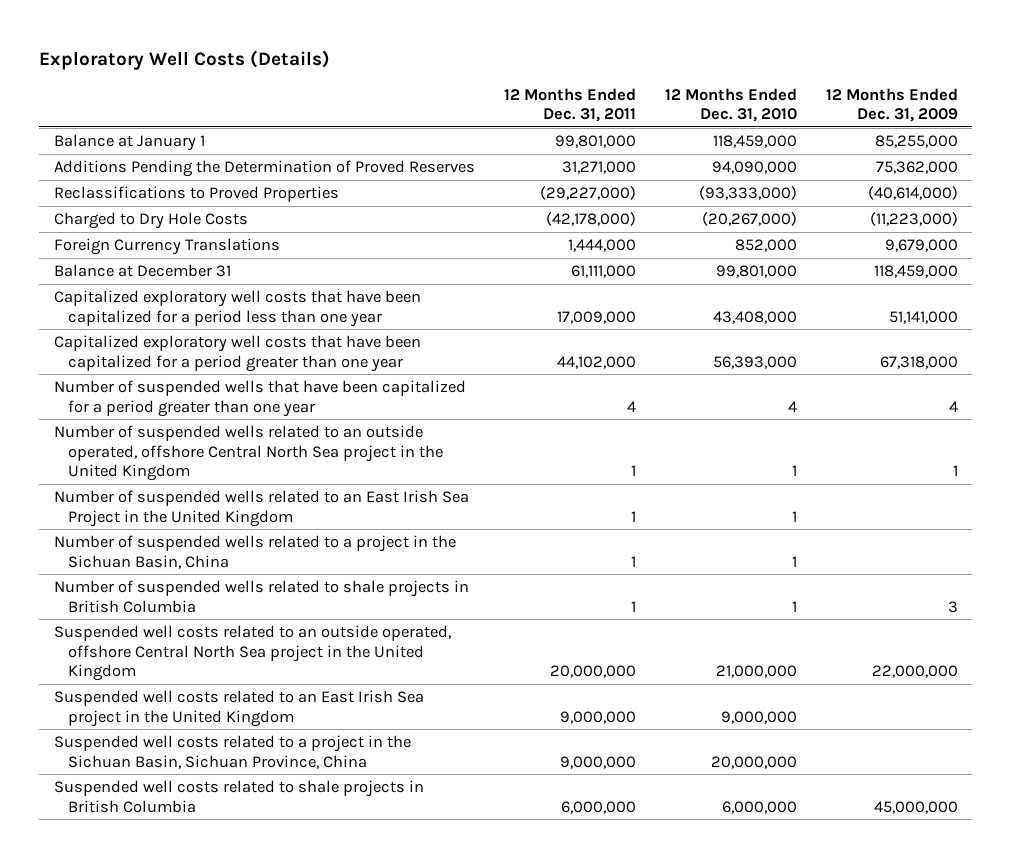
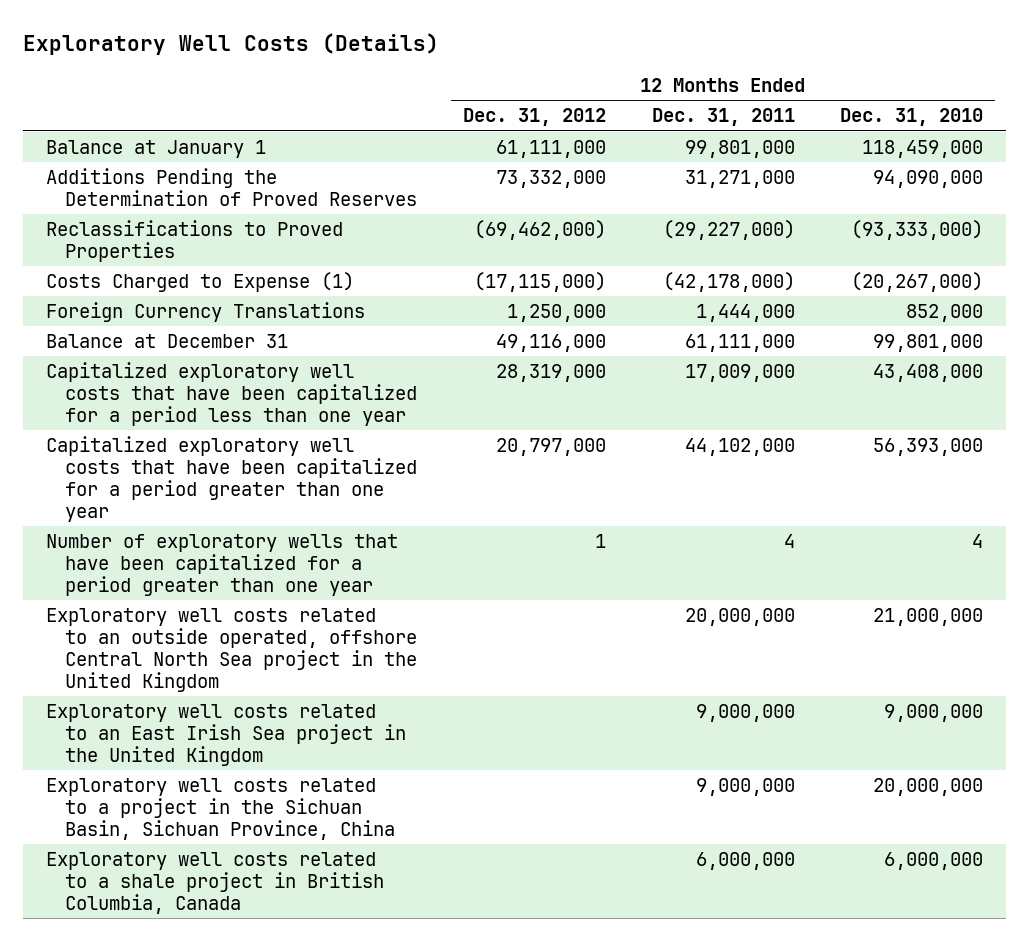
- | 12 Months Ended Dec. 31, 2011 | 12 Months Ended Dec. 31, 2010 | 12 Months Ended Dec. 31, 2009
+ | 12 Months Ended Dec. 31, 2012 | 12 Months Ended Dec. 31, 2011 | 12 Months Ended Dec. 31, 2010
- Charged to Dry Hole Costs | (42,178,000) | (20,267,000) | (11,223,000)
+ Costs Charged to Expense (1) | (17,115,000) | (42,178,000) | (20,267,000)
- Number of suspended wells that have been capitalized for a period greater than one year | 4 | 4 | 4
- Number of suspended wells related to an outside operated, offshore Central North Sea project in the United Kingdom | 1 | 1 | 1
- Number of suspended wells related to an East Irish Sea Project in the United Kingdom | 1 | 1 |
- Number of suspended wells related to a project in the Sichuan Basin, China | 1 | 1 |
- Number of suspended wells related to shale projects in British Columbia | 1 | 1 | 3
- Suspended well costs related to an outside operated, offshore Central North Sea project in the United Kingdom | 20,000,000 | 21,000,000 | 22,000,000
- Suspended well costs related to an East Irish Sea project in the United Kingdom | 9,000,000 | 9,000,000 |
- Suspended well costs related to a project in the Sichuan Basin, Sichuan Province, China | 9,000,000 | 20,000,000 |
- Suspended well costs related to shale projects in British Columbia | 6,000,000 | 6,000,000 | 45,000,000
+ Number of exploratory wells that have been capitalized for a period greater than one year | 1 | 4 | 4
+ Exploratory well costs related to an outside operated, offshore Central North Sea project in the United Kingdom | | 20,000,000 | 21,000,000
+ Exploratory well costs related to an East Irish Sea project in the United Kingdom | | 9,000,000 | 9,000,000
+ Exploratory well costs related to a project in the Sichuan Basin, Sichuan Province, China | | 9,000,000 | 20,000,000
+ Exploratory well costs related to a shale project in British Columbia, Canada | | 6,000,000 | 6,000,000

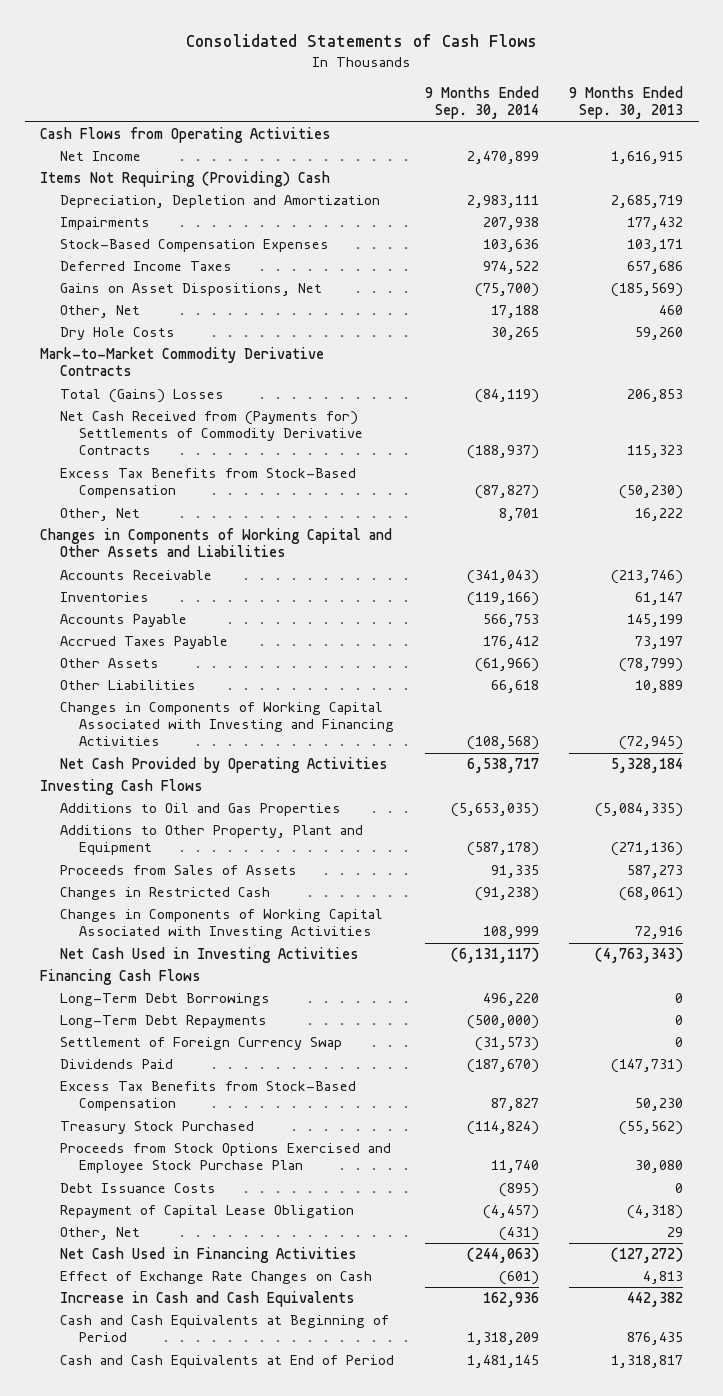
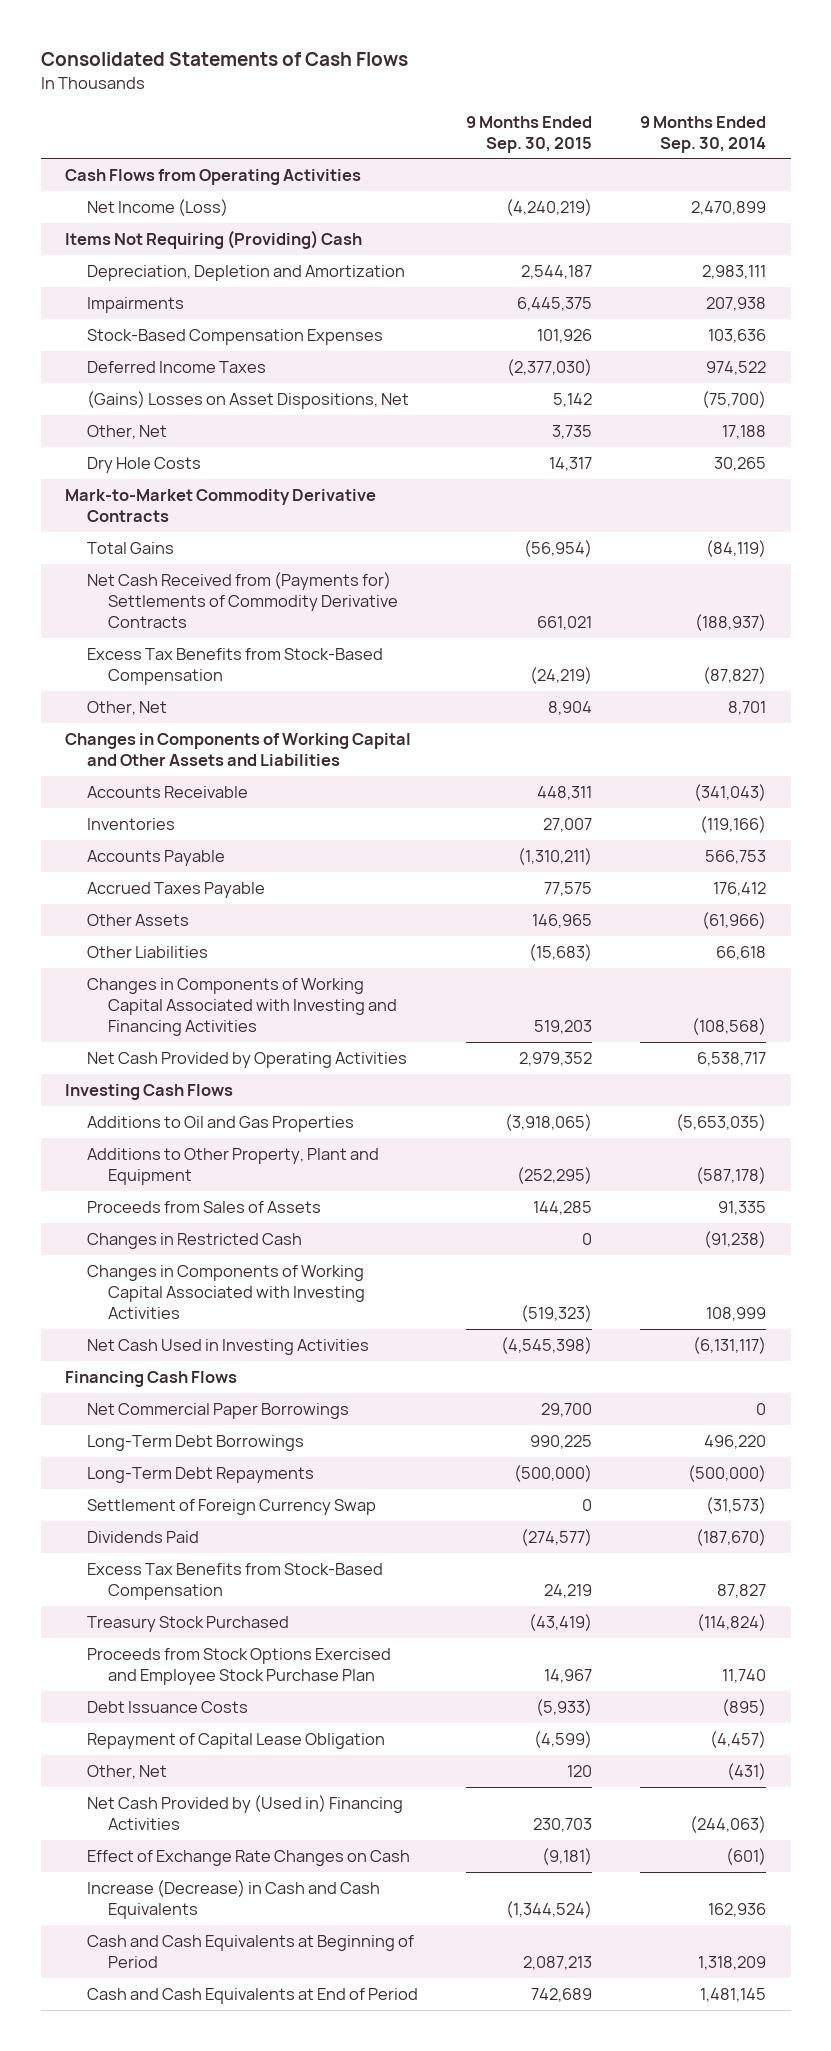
- | 9 Months Ended Sep. 30, 2014 | 9 Months Ended Sep. 30, 2013
+ | 9 Months Ended Sep. 30, 2015 | 9 Months Ended Sep. 30, 2014
- Net Income | 2,470,899 | 1,616,915
+ Net Income (Loss) | (4,240,219) | 2,470,899
- Gains on Asset Dispositions, Net | (75,700) | (185,569)
+ (Gains) Losses on Asset Dispositions, Net | 5,142 | (75,700)
- Total (Gains) Losses | (84,119) | 206,853
+ Total Gains | (56,954) | (84,119)
+ Net Commercial Paper Borrowings | 29,700 | 0
- Net Cash Used in Financing Activities | (244,063) | (127,272)
+ Net Cash Provided by (Used in) Financing Activities | 230,703 | (244,063)
- Increase in Cash and Cash Equivalents | 162,936 | 442,382
+ Increase (Decrease) in Cash and Cash Equivalents | (1,344,524) | 162,936

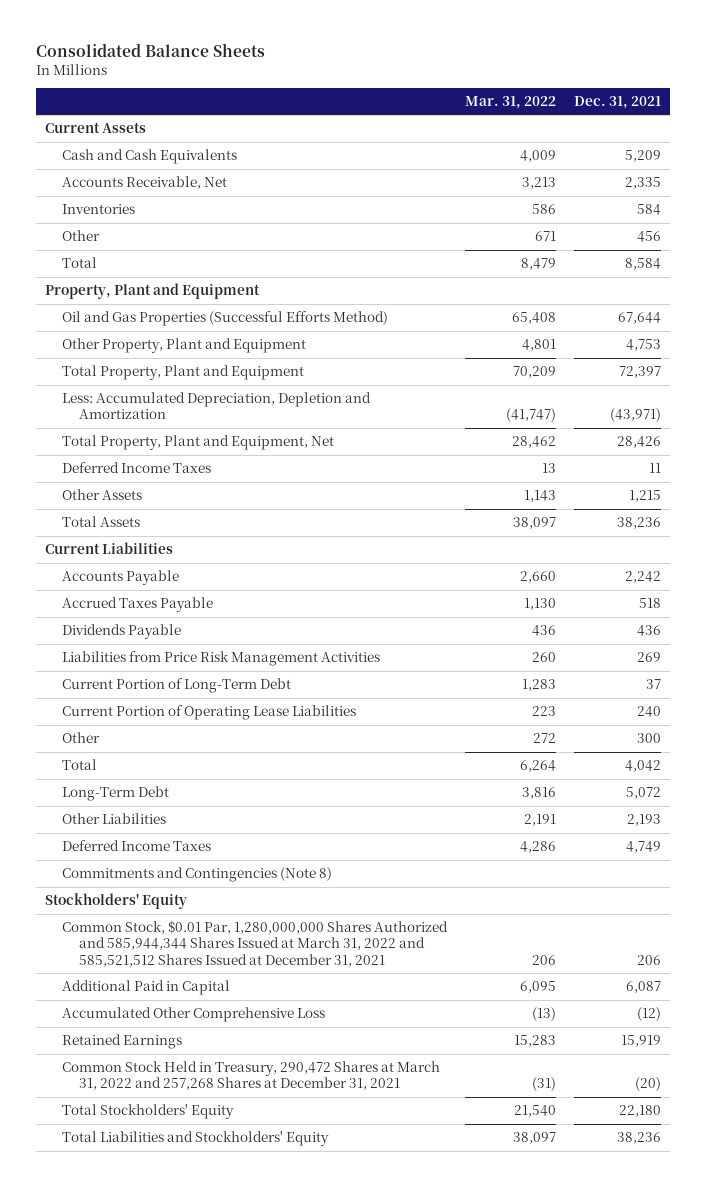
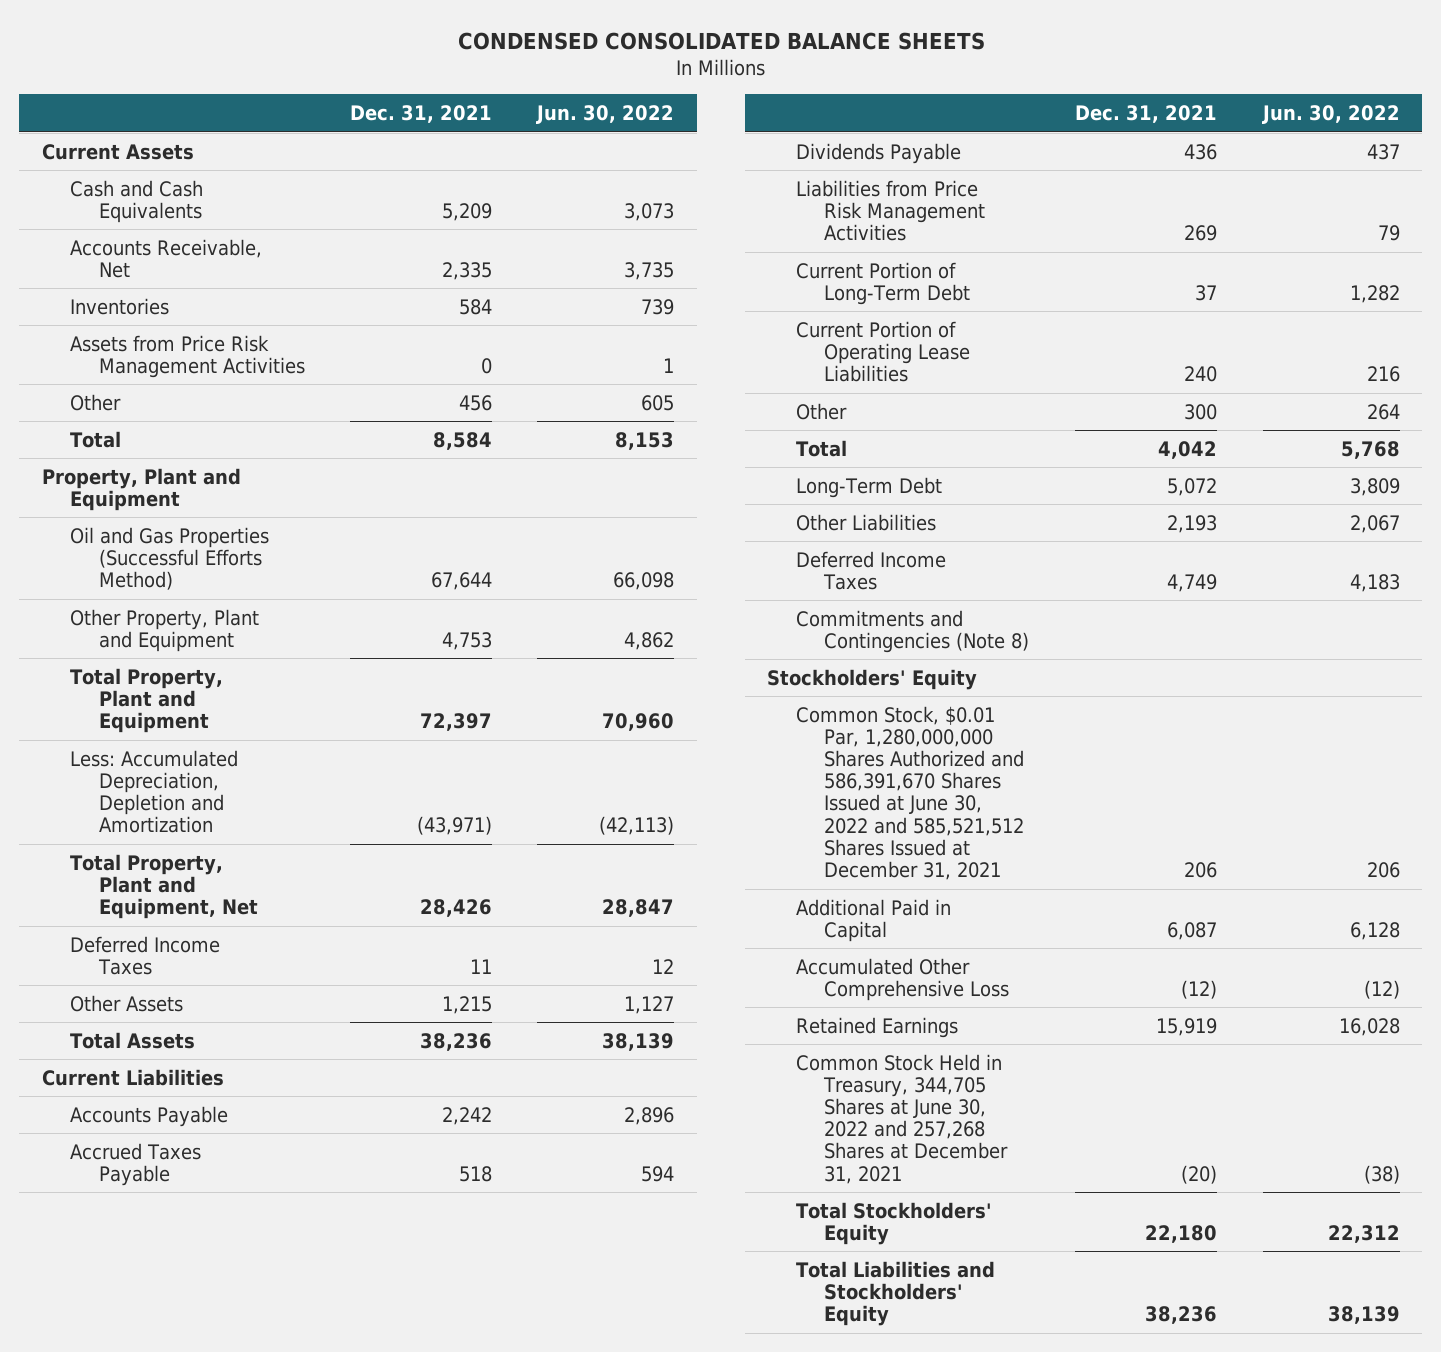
- Consolidated Balance Sheets
+ CONDENSED CONSOLIDATED BALANCE SHEETS
- | Mar. 31, 2022 | Dec. 31, 2021
+ | Dec. 31, 2021 | Jun. 30, 2022
+ Assets from Price Risk Management Activities | 0 | 1
- Common Stock, $0.01 Par, 1,280,000,000 Shares Authorized and 585,944,344 Shares Issued at March 31, 2022 and 585,521,512 Shares Issued at December 31, 2021 | 206 | 206
+ Common Stock, $0.01 Par, 1,280,000,000 Shares Authorized and 586,391,670 Shares Issued at June 30, 2022 and 585,521,512 Shares Issued at December 31, 2021 | 206 | 206
- Common Stock Held in Treasury, 290,472 Shares at March 31, 2022 and 257,268 Shares at December 31, 2021 | (31) | (20)
+ Common Stock Held in Treasury, 344,705 Shares at June 30, 2022 and 257,268 Shares at December 31, 2021 | (20) | (38)

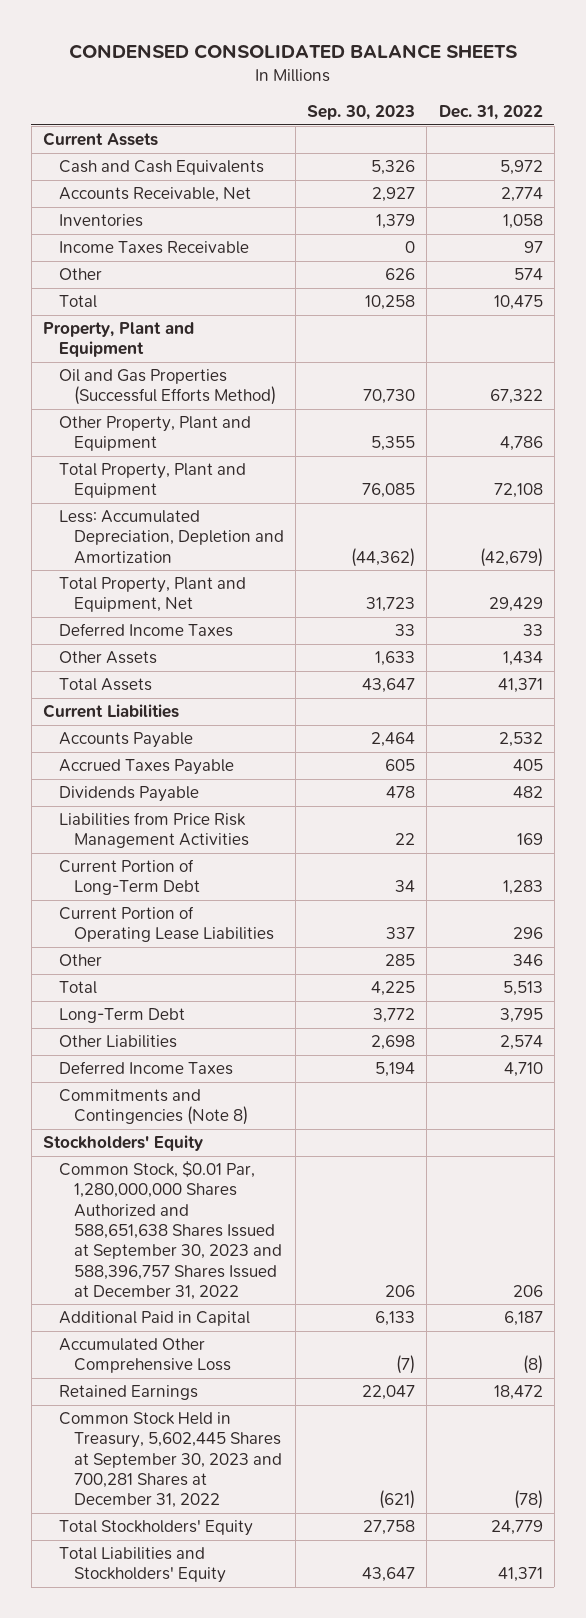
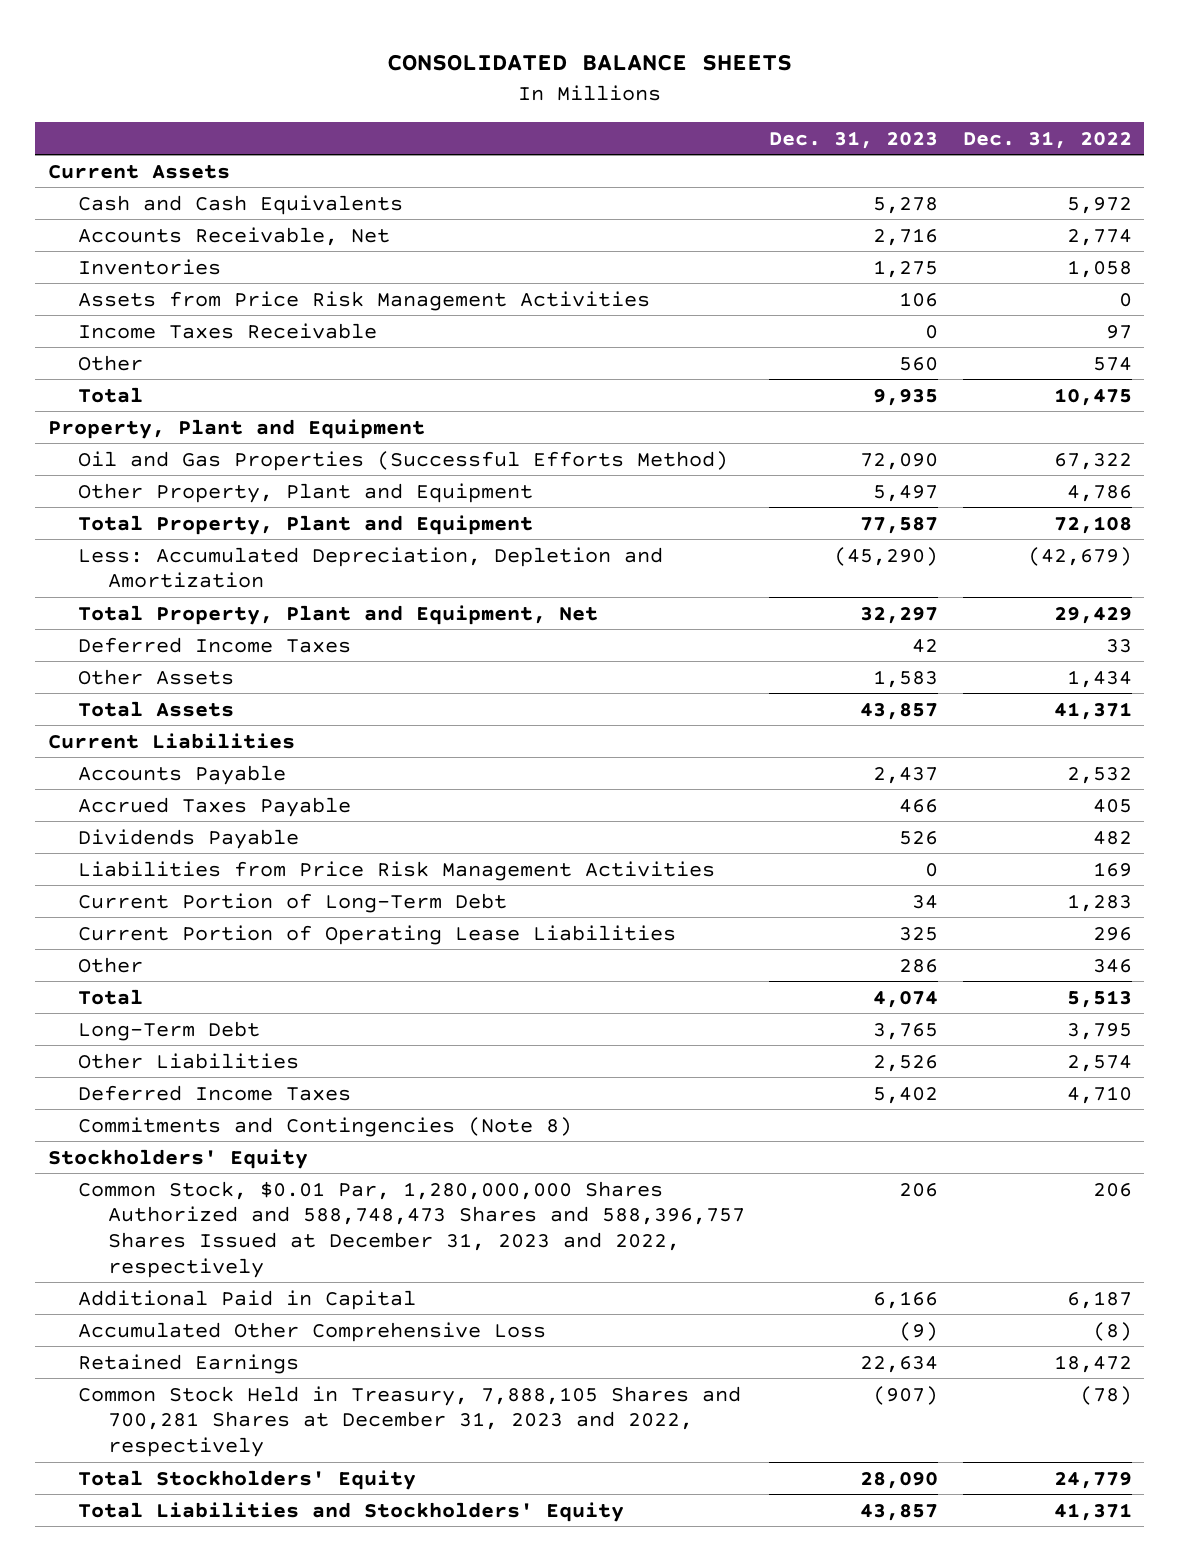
- CONDENSED CONSOLIDATED BALANCE SHEETS
+ CONSOLIDATED BALANCE SHEETS
- | Sep. 30, 2023 | Dec. 31, 2022
+ | Dec. 31, 2023 | Dec. 31, 2022
+ Assets from Price Risk Management Activities | 106 | 0
- Common Stock, $0.01 Par, 1,280,000,000 Shares Authorized and 588,651,638 Shares Issued at September 30, 2023 and 588,396,757 Shares Issued at December 31, 2022 | 206 | 206
+ Common Stock, $0.01 Par, 1,280,000,000 Shares Authorized and 588,748,473 Shares and 588,396,757 Shares Issued at December 31, 2023 and 2022, respectively | 206 | 206
- Common Stock Held in Treasury, 5,602,445 Shares at September 30, 2023 and 700,281 Shares at December 31, 2022 | (621) | (78)
+ Common Stock Held in Treasury, 7,888,105 Shares and 700,281 Shares at December 31, 2023 and 2022, respectively | (907) | (78)

